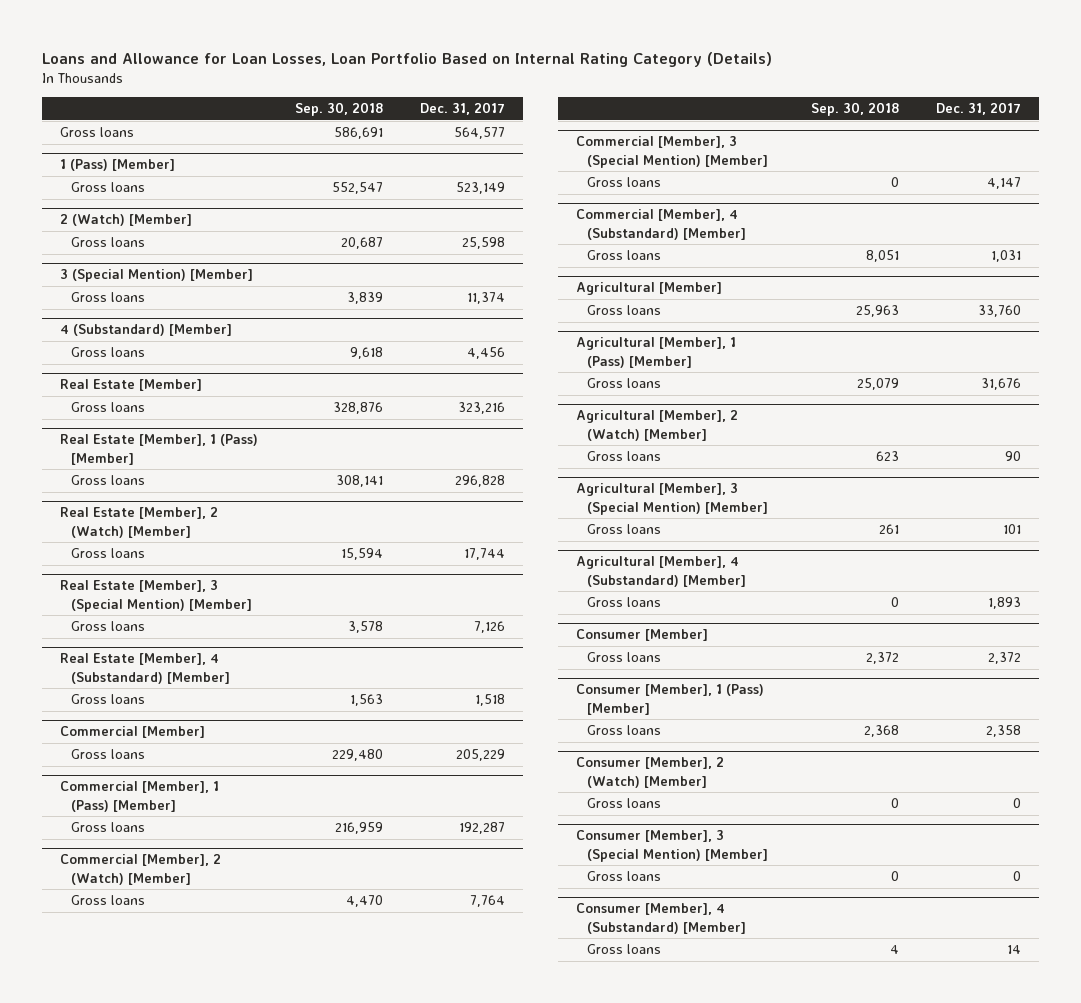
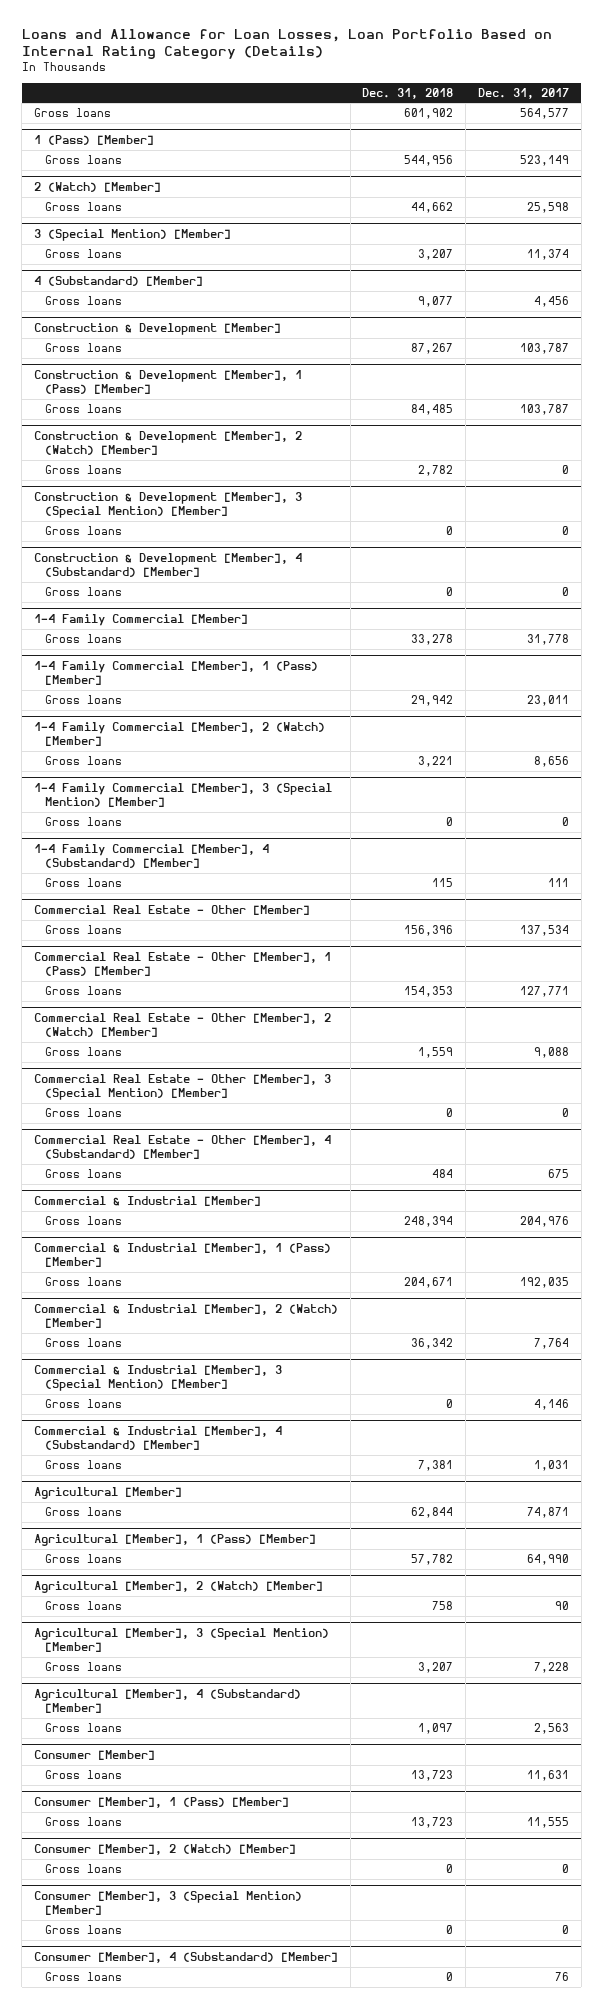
- | Sep. 30, 2018 | Dec. 31, 2017
+ | Dec. 31, 2018 | Dec. 31, 2017
- Real Estate [Member]
- Gross loans | 328,876 | 323,216
- Real Estate [Member], 1 (Pass) [Member]
- Gross loans | 308,141 | 296,828
- Real Estate [Member], 2 (Watch) [Member]
- Gross loans | 15,594 | 17,744
- Real Estate [Member], 3 (Special Mention) [Member]
- Gross loans | 3,578 | 7,126
- Real Estate [Member], 4 (Substandard) [Member]
- Gross loans | 1,563 | 1,518
- Commercial [Member]
- Gross loans | 229,480 | 205,229
- Commercial [Member], 1 (Pass) [Member]
- Gross loans | 216,959 | 192,287
- Commercial [Member], 2 (Watch) [Member]
+ Construction & Development [Member]
+ Gross loans | 87,267 | 103,787
+ Construction & Development [Member], 1 (Pass) [Member]
+ Gross loans | 84,485 | 103,787
+ Construction & Development [Member], 2 (Watch) [Member]
+ Gross loans | 2,782 | 0
+ Construction & Development [Member], 3 (Special Mention) [Member]
+ Gross loans | 0 | 0
+ Construction & Development [Member], 4 (Substandard) [Member]
+ Gross loans | 0 | 0
+ 1-4 Family Commercial [Member]
+ Gross loans | 33,278 | 31,778
+ 1-4 Family Commercial [Member], 1 (Pass) [Member]
+ Gross loans | 29,942 | 23,011
+ 1-4 Family Commercial [Member], 2 (Watch) [Member]
+ Gross loans | 3,221 | 8,656
+ 1-4 Family Commercial [Member], 3 (Special Mention) [Member]
+ Gross loans | 0 | 0
+ 1-4 Family Commercial [Member], 4 (Substandard) [Member]
+ Gross loans | 115 | 111
+ Commercial Real Estate - Other [Member]
+ Gross loans | 156,396 | 137,534
+ Commercial Real Estate - Other [Member], 1 (Pass) [Member]
+ Gross loans | 154,353 | 127,771
+ Commercial Real Estate - Other [Member], 2 (Watch) [Member]
+ Gross loans | 1,559 | 9,088
+ Commercial Real Estate - Other [Member], 3 (Special Mention) [Member]
+ Gross loans | 0 | 0
+ Commercial Real Estate - Other [Member], 4 (Substandard) [Member]
+ Gross loans | 484 | 675
+ Commercial & Industrial [Member]
+ Gross loans | 248,394 | 204,976
+ Commercial & Industrial [Member], 1 (Pass) [Member]
+ Gross loans | 204,671 | 192,035
+ Commercial & Industrial [Member], 2 (Watch) [Member]
- Commercial [Member], 3 (Special Mention) [Member]
- Gross loans | 0 | 4,147
- Commercial [Member], 4 (Substandard) [Member]
+ Commercial & Industrial [Member], 3 (Special Mention) [Member]
+ Gross loans | 0 | 4,146
+ Commercial & Industrial [Member], 4 (Substandard) [Member]
@ Agricultural [Member]
- Gross loans | 25,963 | 33,760
+ Gross loans | 62,844 | 74,871
@ Agricultural [Member], 1 (Pass) [Member]
- Gross loans | 25,079 | 31,676
+ Gross loans | 57,782 | 64,990
@ Agricultural [Member], 3 (Special Mention) [Member]
- Gross loans | 261 | 101
+ Gross loans | 3,207 | 7,228
@ Agricultural [Member], 4 (Substandard) [Member]
- Gross loans | 0 | 1,893
+ Gross loans | 1,097 | 2,563
@ Consumer [Member]
- Gross loans | 2,372 | 2,372
+ Gross loans | 13,723 | 11,631
@ Consumer [Member], 1 (Pass) [Member]
- Gross loans | 2,368 | 2,358
+ Gross loans | 13,723 | 11,555
@ Consumer [Member], 4 (Substandard) [Member]
- Gross loans | 4 | 14
+ Gross loans | 0 | 76

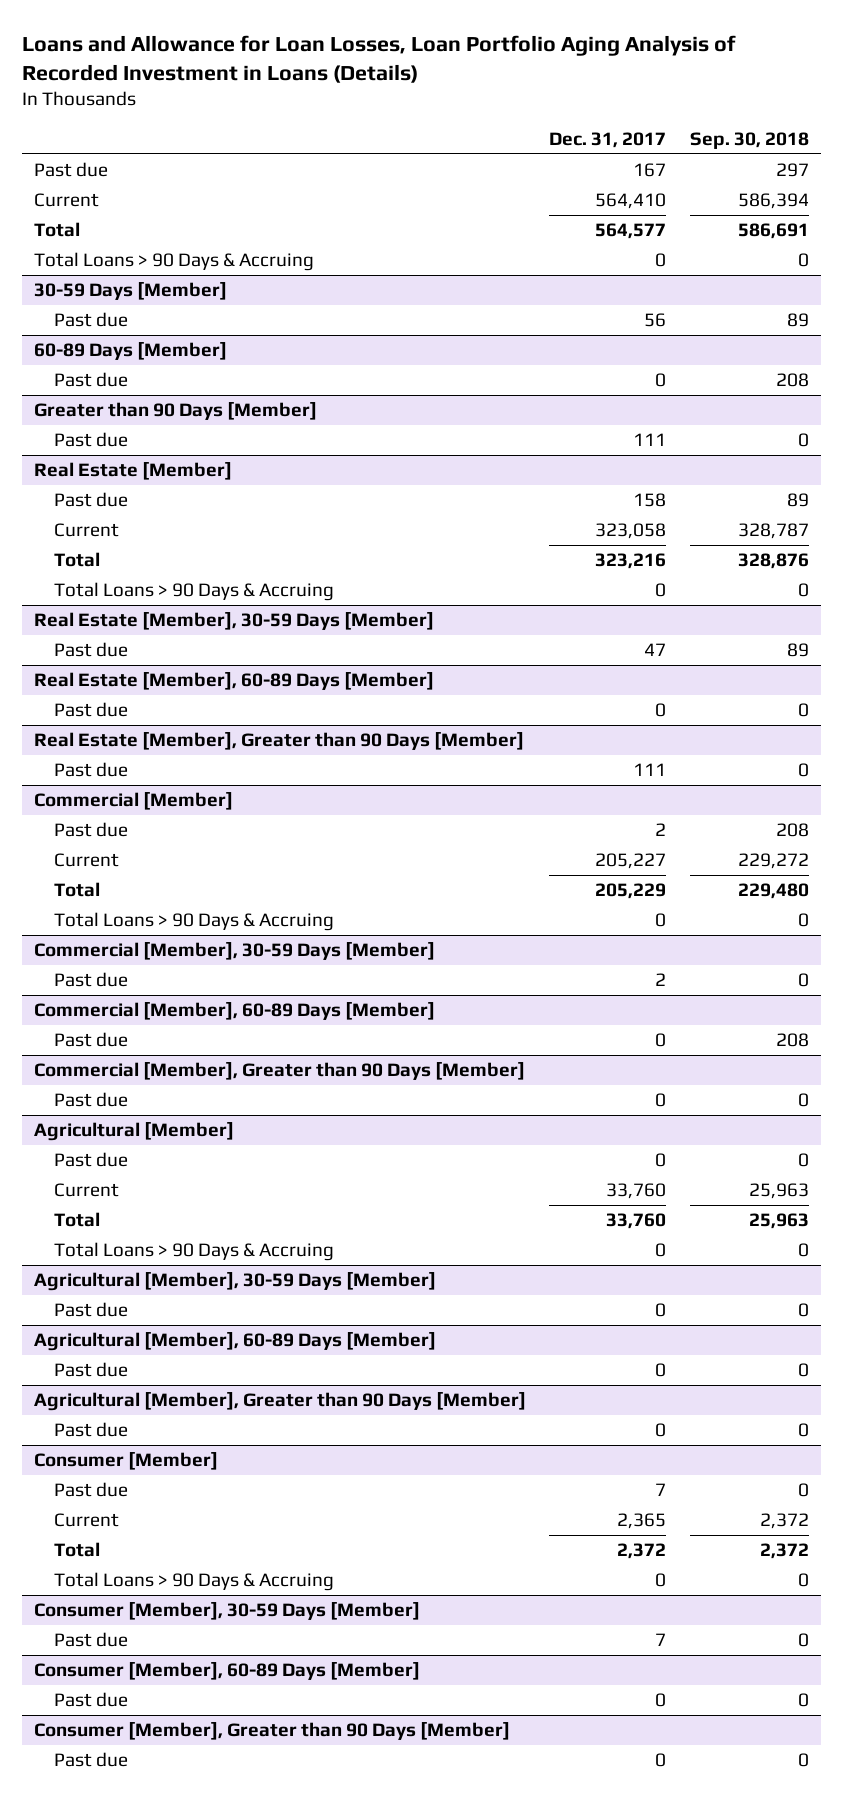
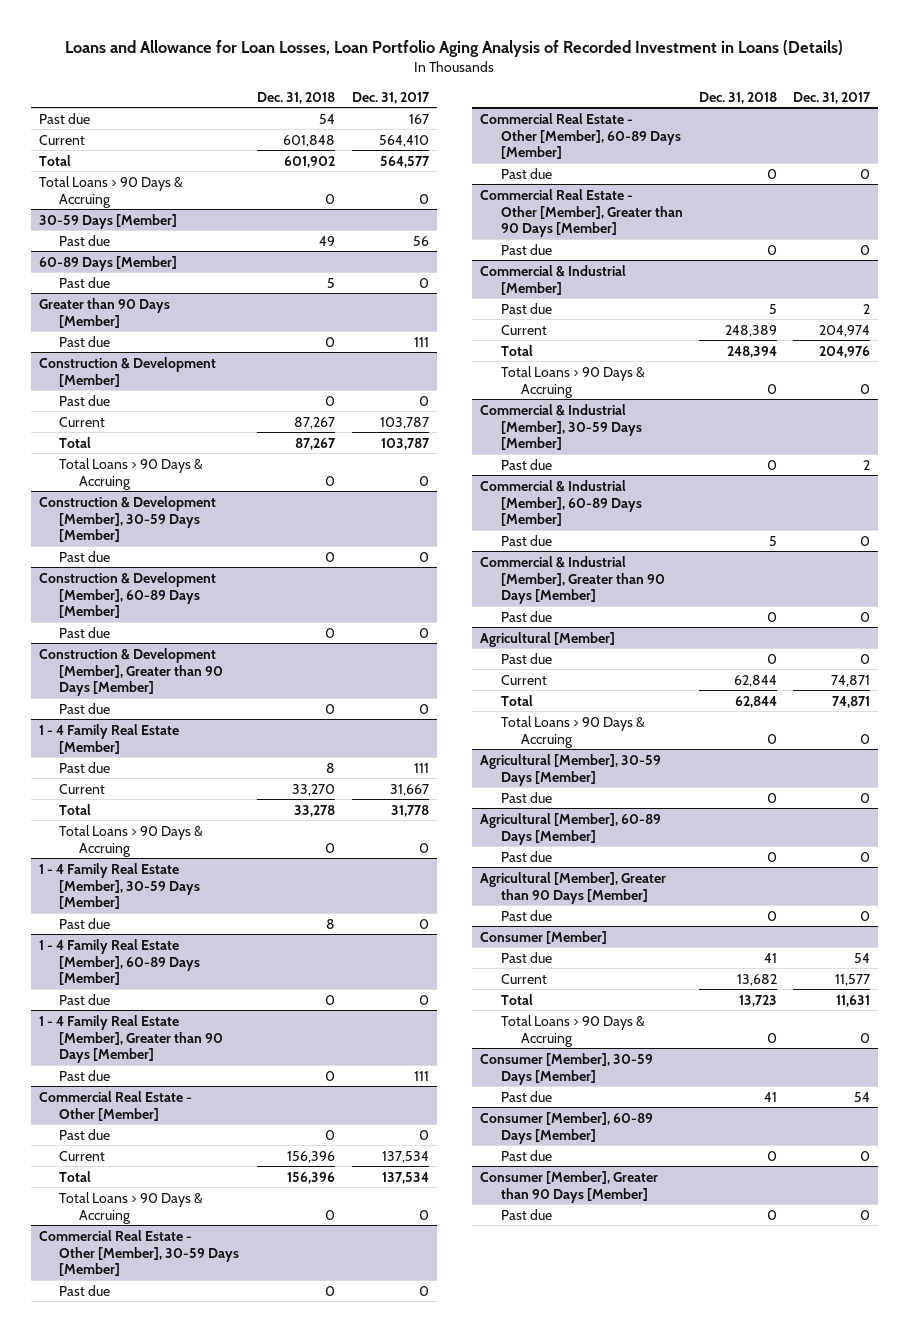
- | Dec. 31, 2017 | Sep. 30, 2018
+ | Dec. 31, 2018 | Dec. 31, 2017
- Real Estate [Member]
- Past due | 158 | 89
- Current | 323,058 | 328,787
- Total | 323,216 | 328,876
+ Construction & Development [Member]
+ Past due | 0 | 0
+ Current | 87,267 | 103,787
+ Total | 87,267 | 103,787
- Real Estate [Member], 30-59 Days [Member]
- Past due | 47 | 89
- Real Estate [Member], 60-89 Days [Member]
+ Construction & Development [Member], 30-59 Days [Member]
- Real Estate [Member], Greater than 90 Days [Member]
+ Construction & Development [Member], 60-89 Days [Member]
+ Past due | 0 | 0
+ Construction & Development [Member], Greater than 90 Days [Member]
+ Past due | 0 | 0
+ 1 - 4 Family Real Estate [Member]
- Commercial [Member]
+ Current | 33,270 | 31,667
+ Total | 33,278 | 31,778
+ Total Loans > 90 Days & Accruing | 0 | 0
+ 1 - 4 Family Real Estate [Member], 30-59 Days [Member]
+ Past due | 8 | 0
+ 1 - 4 Family Real Estate [Member], 60-89 Days [Member]
+ Past due | 0 | 0
+ 1 - 4 Family Real Estate [Member], Greater than 90 Days [Member]
+ Past due | 0 | 111
+ Commercial Real Estate - Other [Member]
+ Past due | 0 | 0
+ Current | 156,396 | 137,534
+ Total | 156,396 | 137,534
+ Total Loans > 90 Days & Accruing | 0 | 0
+ Commercial Real Estate - Other [Member], 30-59 Days [Member]
+ Past due | 0 | 0
+ Commercial Real Estate - Other [Member], 60-89 Days [Member]
+ Past due | 0 | 0
+ Commercial Real Estate - Other [Member], Greater than 90 Days [Member]
+ Past due | 0 | 0
+ Commercial & Industrial [Member]
- Current | 205,227 | 229,272
- Total | 205,229 | 229,480
+ Current | 248,389 | 204,974
+ Total | 248,394 | 204,976
- Commercial [Member], 30-59 Days [Member]
+ Commercial & Industrial [Member], 30-59 Days [Member]
- Commercial [Member], 60-89 Days [Member]
+ Commercial & Industrial [Member], 60-89 Days [Member]
- Commercial [Member], Greater than 90 Days [Member]
+ Commercial & Industrial [Member], Greater than 90 Days [Member]
@ Agricultural [Member]
- Current | 33,760 | 25,963
- Total | 33,760 | 25,963
+ Current | 62,844 | 74,871
+ Total | 62,844 | 74,871
@ Consumer [Member]
- Past due | 7 | 0
- Current | 2,365 | 2,372
- Total | 2,372 | 2,372
+ Past due | 41 | 54
+ Current | 13,682 | 11,577
+ Total | 13,723 | 11,631
@ Consumer [Member], 30-59 Days [Member]
- Past due | 7 | 0
+ Past due | 41 | 54

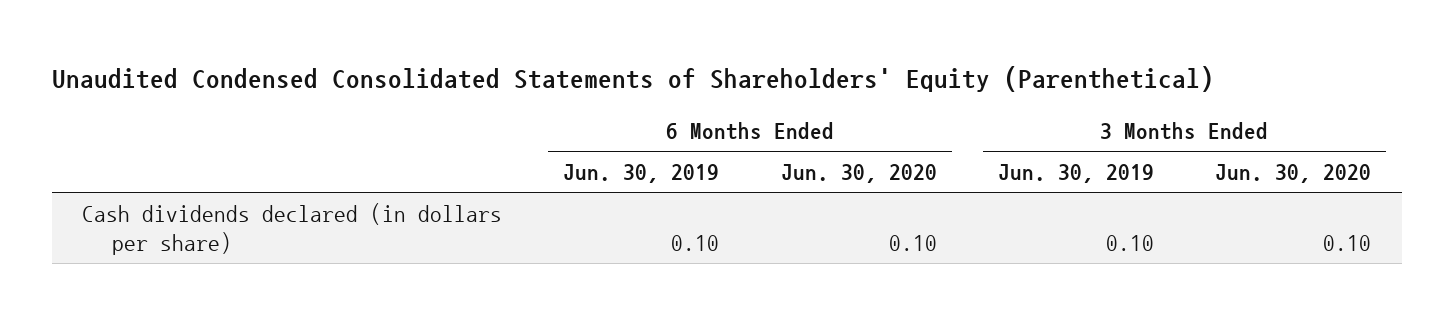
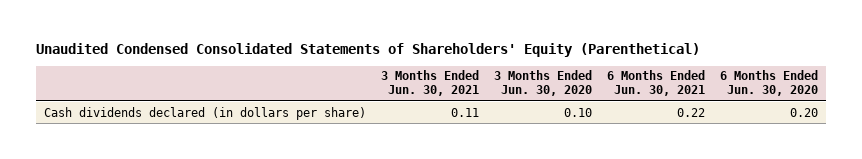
- | 6 Months Ended Jun. 30, 2019 | 6 Months Ended Jun. 30, 2020 | 3 Months Ended Jun. 30, 2019 | 3 Months Ended Jun. 30, 2020
+ | 3 Months Ended Jun. 30, 2021 | 3 Months Ended Jun. 30, 2020 | 6 Months Ended Jun. 30, 2021 | 6 Months Ended Jun. 30, 2020
- Cash dividends declared (in dollars per share) | 0.10 | 0.10 | 0.10 | 0.10
+ Cash dividends declared (in dollars per share) | 0.11 | 0.10 | 0.22 | 0.20

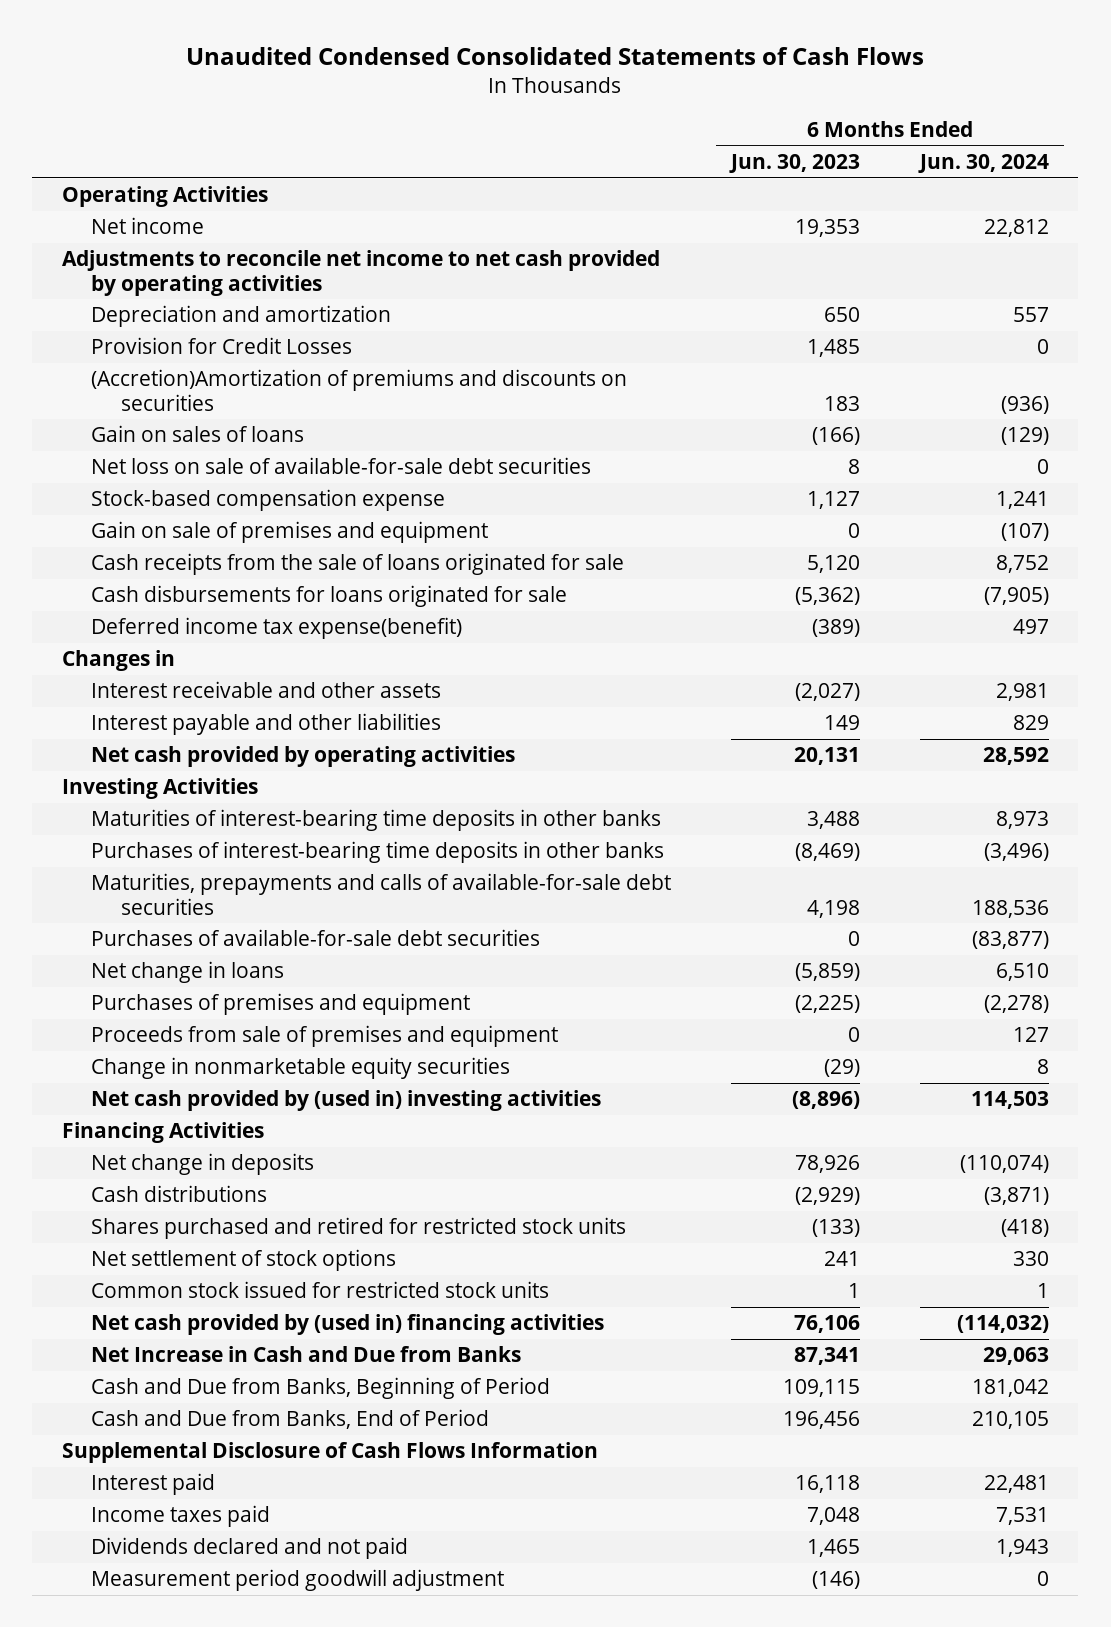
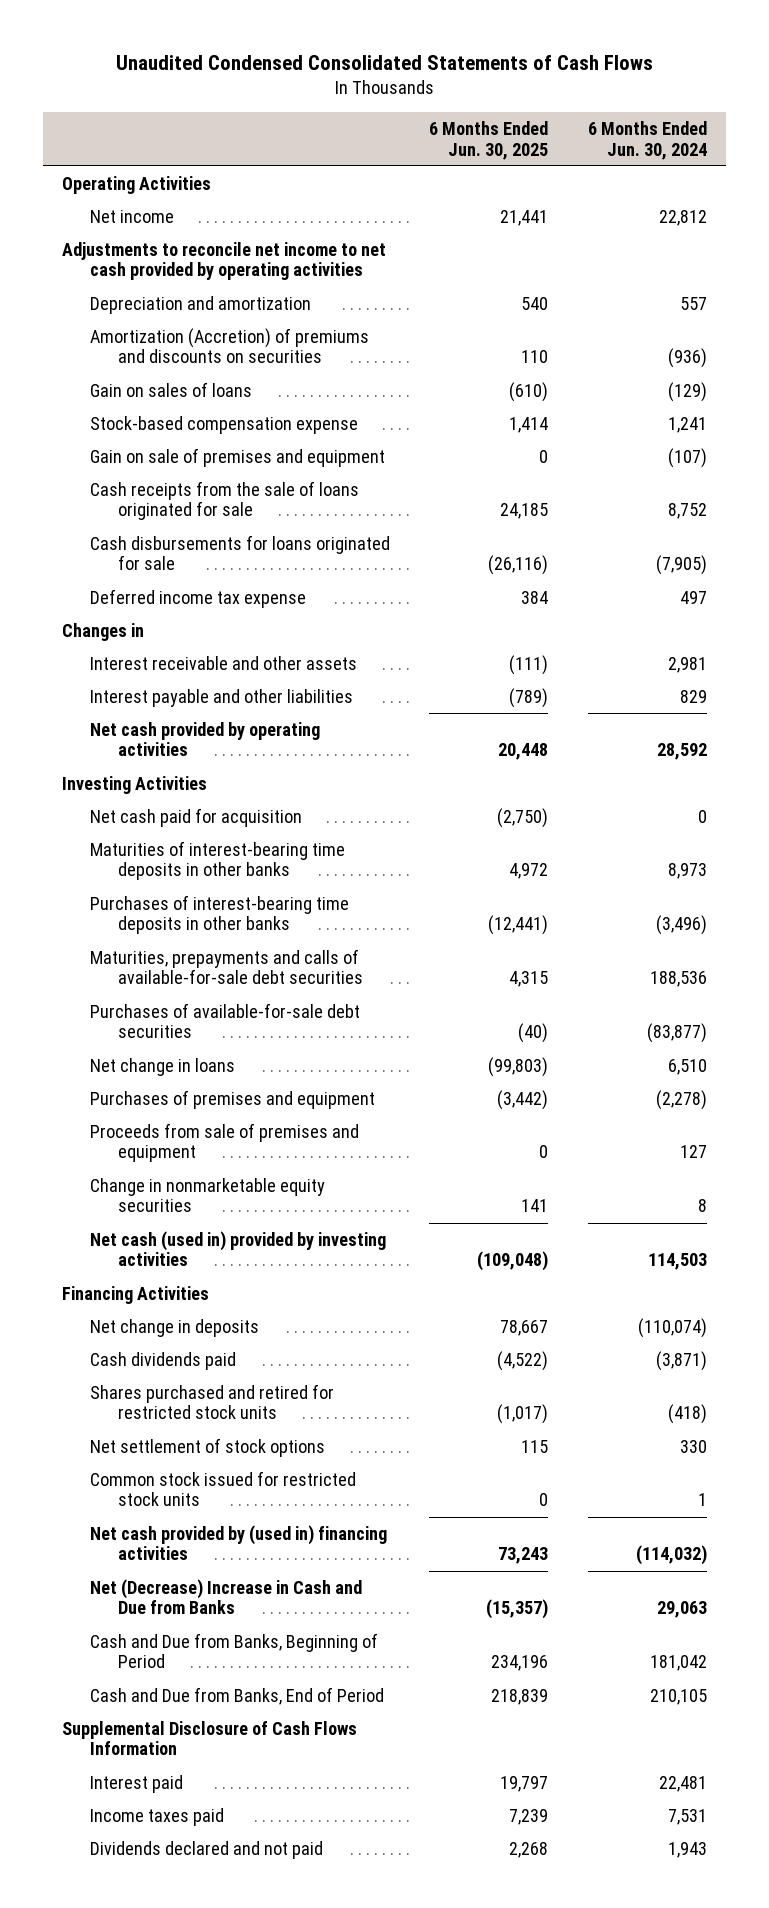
- | 6 Months Ended Jun. 30, 2023 | 6 Months Ended Jun. 30, 2024
+ | 6 Months Ended Jun. 30, 2025 | 6 Months Ended Jun. 30, 2024
- Provision for Credit Losses | 1,485 | 0
- (Accretion)Amortization of premiums and discounts on securities | 183 | (936)
+ Amortization (Accretion) of premiums and discounts on securities | 110 | (936)
- Net loss on sale of available-for-sale debt securities | 8 | 0
- Deferred income tax expense(benefit) | (389) | 497
+ Deferred income tax expense | 384 | 497
+ Net cash paid for acquisition | (2,750) | 0
- Net cash provided by (used in) investing activities | (8,896) | 114,503
+ Net cash (used in) provided by investing activities | (109,048) | 114,503
- Cash distributions | (2,929) | (3,871)
+ Cash dividends paid | (4,522) | (3,871)
- Net Increase in Cash and Due from Banks | 87,341 | 29,063
+ Net (Decrease) Increase in Cash and Due from Banks | (15,357) | 29,063
- Measurement period goodwill adjustment | (146) | 0

